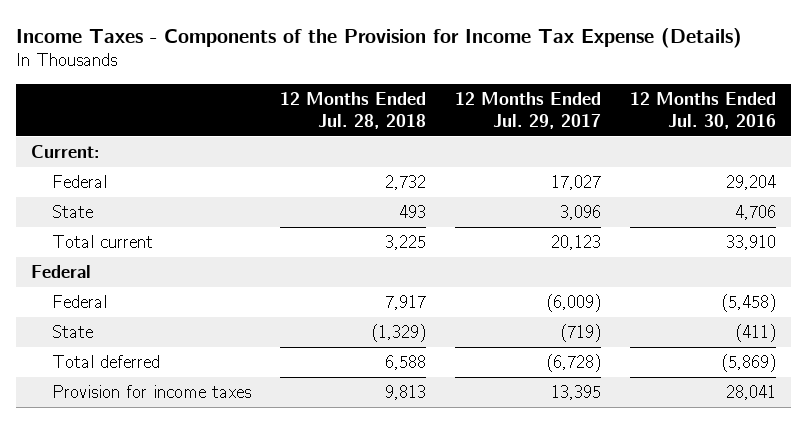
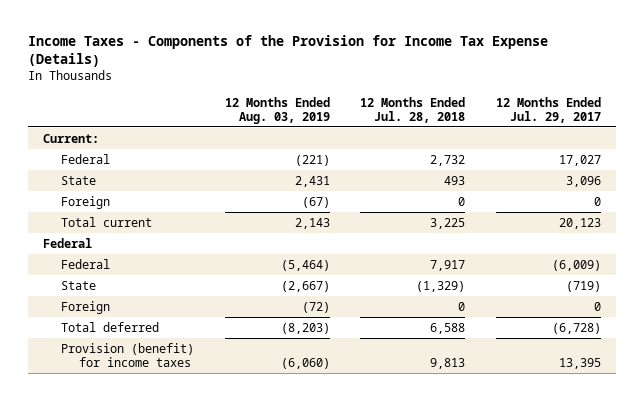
- | 12 Months Ended Jul. 28, 2018 | 12 Months Ended Jul. 29, 2017 | 12 Months Ended Jul. 30, 2016
+ | 12 Months Ended Aug. 03, 2019 | 12 Months Ended Jul. 28, 2018 | 12 Months Ended Jul. 29, 2017
+ Foreign | (67) | 0 | 0
+ Foreign | (72) | 0 | 0
- Provision for income taxes | 9,813 | 13,395 | 28,041
+ Provision (benefit) for income taxes | (6,060) | 9,813 | 13,395

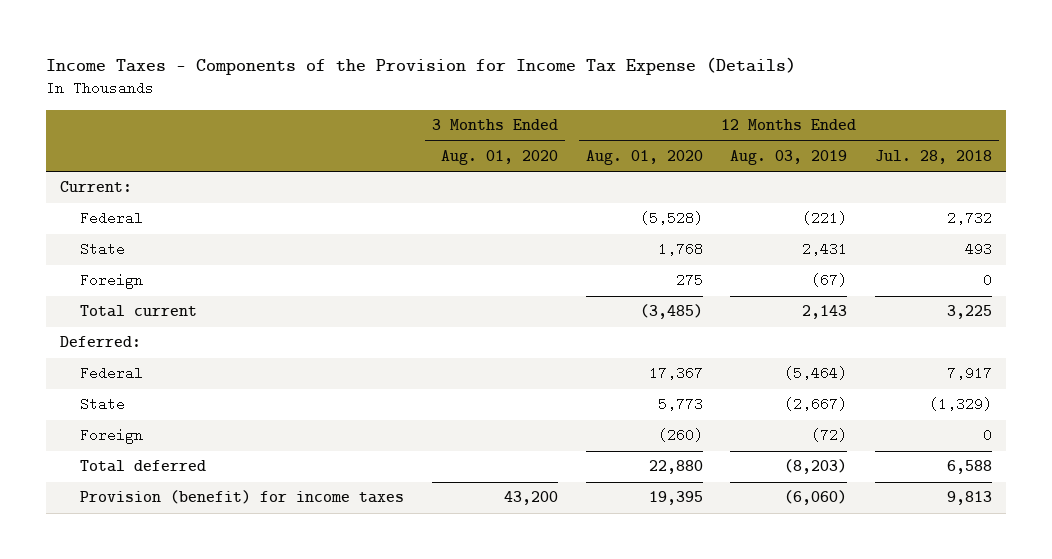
- | 12 Months Ended Aug. 03, 2019 | 12 Months Ended Jul. 28, 2018 | 12 Months Ended Jul. 29, 2017
+ | 3 Months Ended Aug. 01, 2020 | 12 Months Ended Aug. 01, 2020 | 12 Months Ended Aug. 03, 2019 | 12 Months Ended Jul. 28, 2018
- Federal
+ Deferred:

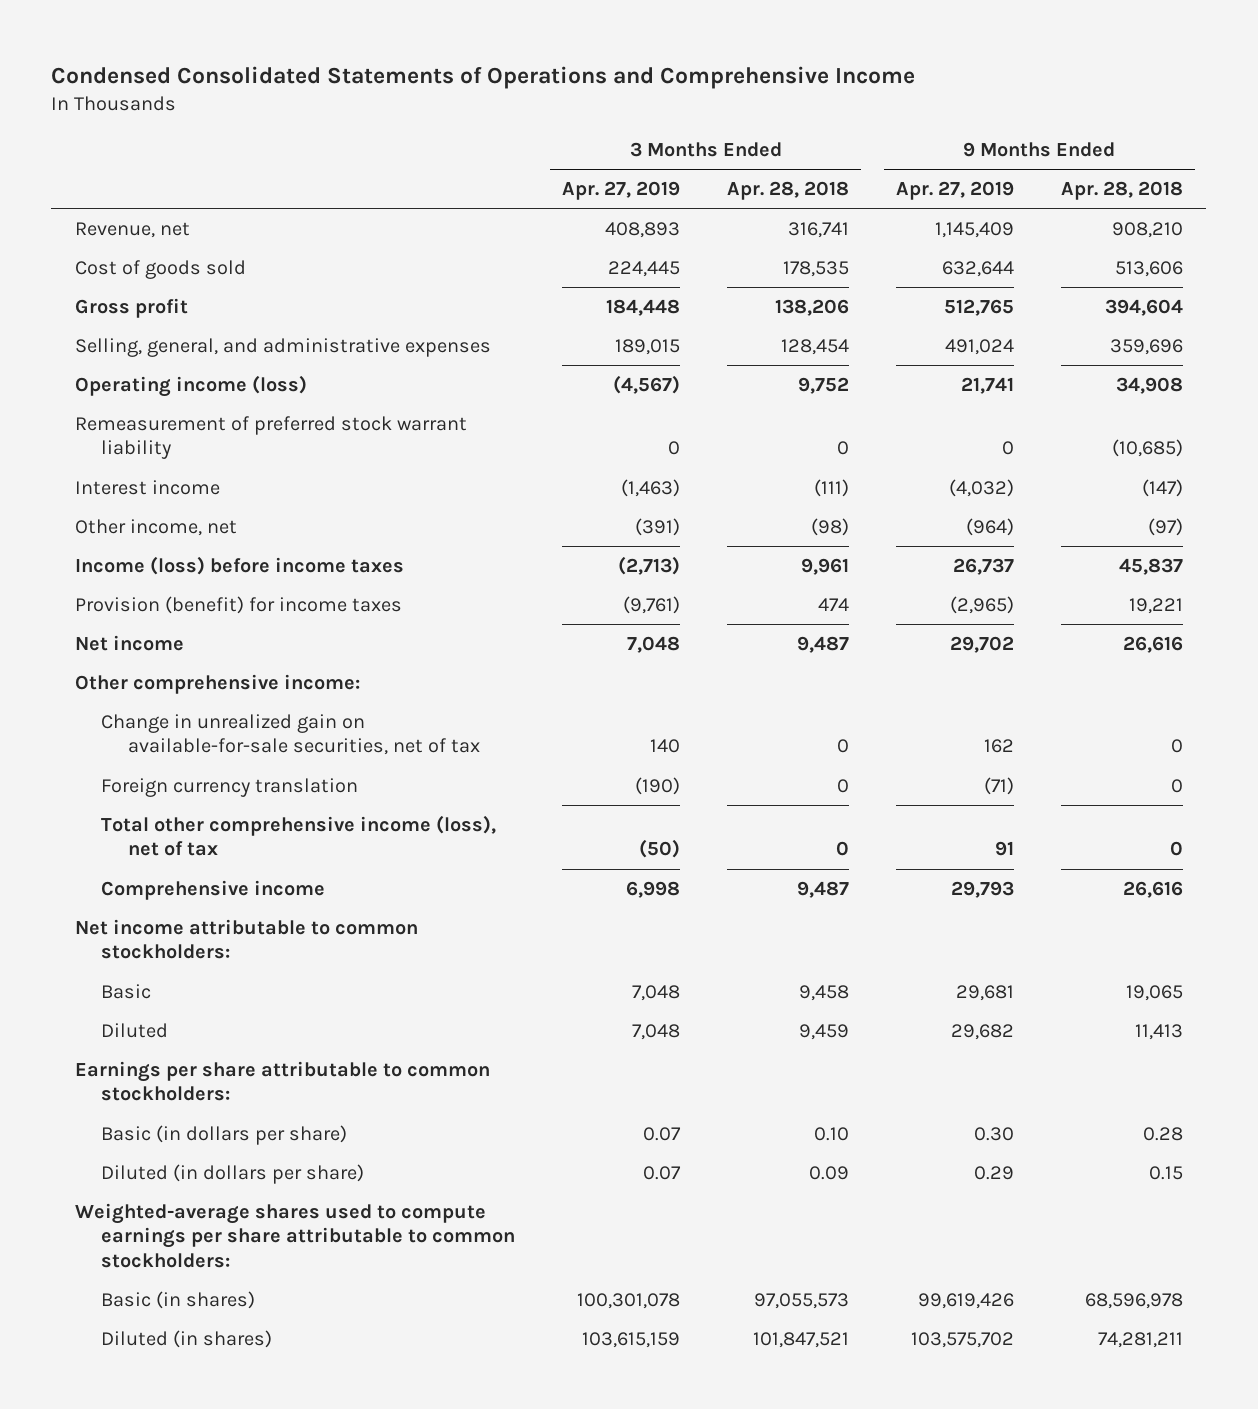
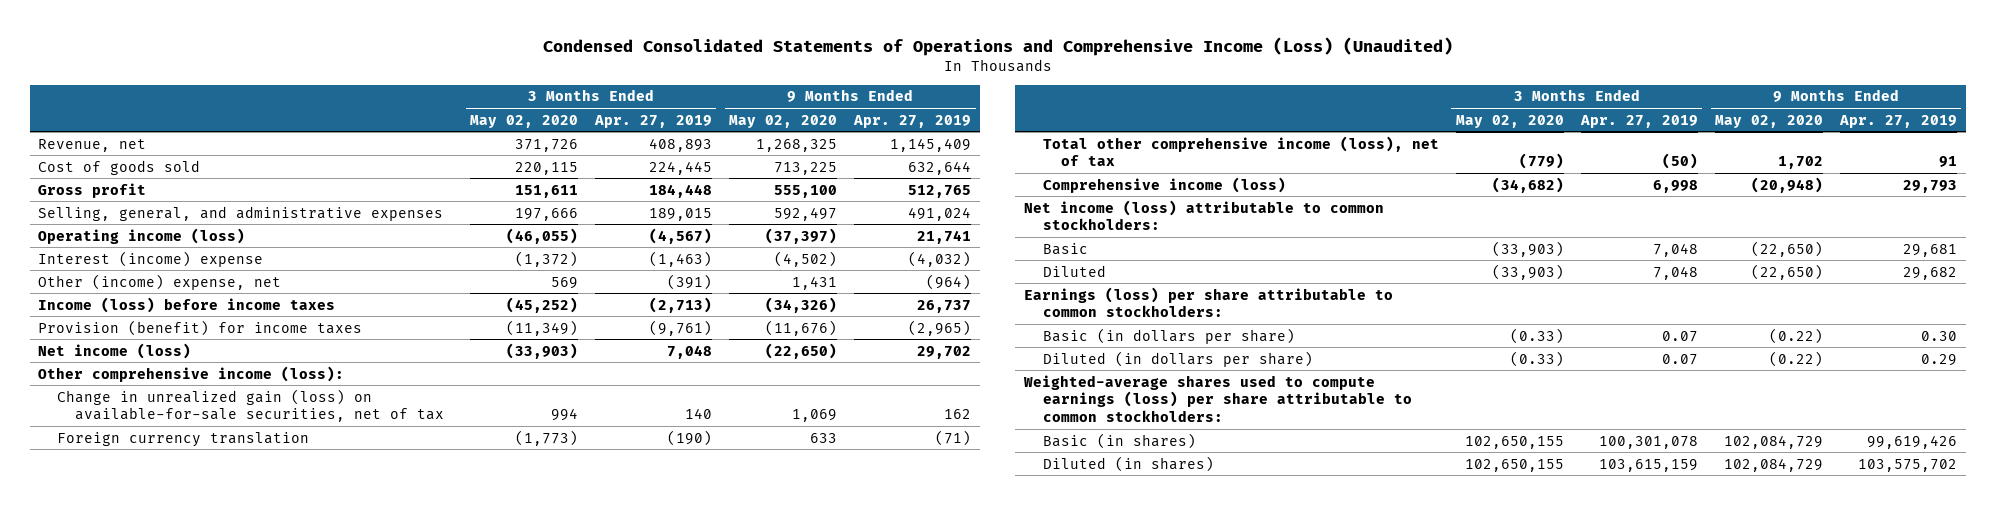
- Condensed Consolidated Statements of Operations and Comprehensive Income
+ Condensed Consolidated Statements of Operations and Comprehensive Income (Loss) (Unaudited)
- | 3 Months Ended Apr. 27, 2019 | 3 Months Ended Apr. 28, 2018 | 9 Months Ended Apr. 27, 2019 | 9 Months Ended Apr. 28, 2018
+ | 3 Months Ended May 02, 2020 | 3 Months Ended Apr. 27, 2019 | 9 Months Ended May 02, 2020 | 9 Months Ended Apr. 27, 2019
- Remeasurement of preferred stock warrant liability | 0 | 0 | 0 | (10,685)
- Interest income | (1,463) | (111) | (4,032) | (147)
- Other income, net | (391) | (98) | (964) | (97)
+ Interest (income) expense | (1,372) | (1,463) | (4,502) | (4,032)
+ Other (income) expense, net | 569 | (391) | 1,431 | (964)
- Net income | 7,048 | 9,487 | 29,702 | 26,616
- Other comprehensive income:
- Change in unrealized gain on available-for-sale securities, net of tax | 140 | 0 | 162 | 0
+ Net income (loss) | (33,903) | 7,048 | (22,650) | 29,702
+ Other comprehensive income (loss):
+ Change in unrealized gain (loss) on available-for-sale securities, net of tax | 994 | 140 | 1,069 | 162
- Comprehensive income | 6,998 | 9,487 | 29,793 | 26,616
- Net income attributable to common stockholders:
+ Comprehensive income (loss) | (34,682) | 6,998 | (20,948) | 29,793
+ Net income (loss) attributable to common stockholders:
- Earnings per share attributable to common stockholders:
+ Earnings (loss) per share attributable to common stockholders:
- Weighted-average shares used to compute earnings per share attributable to common stockholders:
+ Weighted-average shares used to compute earnings (loss) per share attributable to common stockholders:

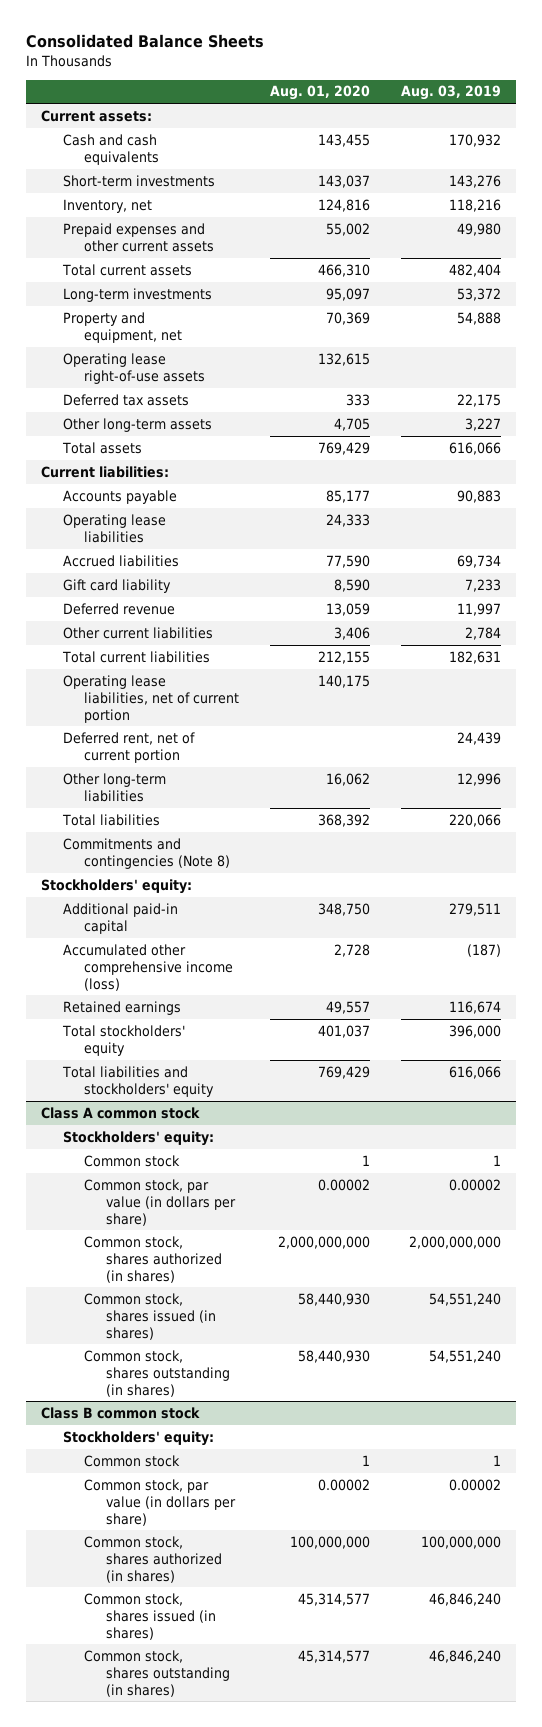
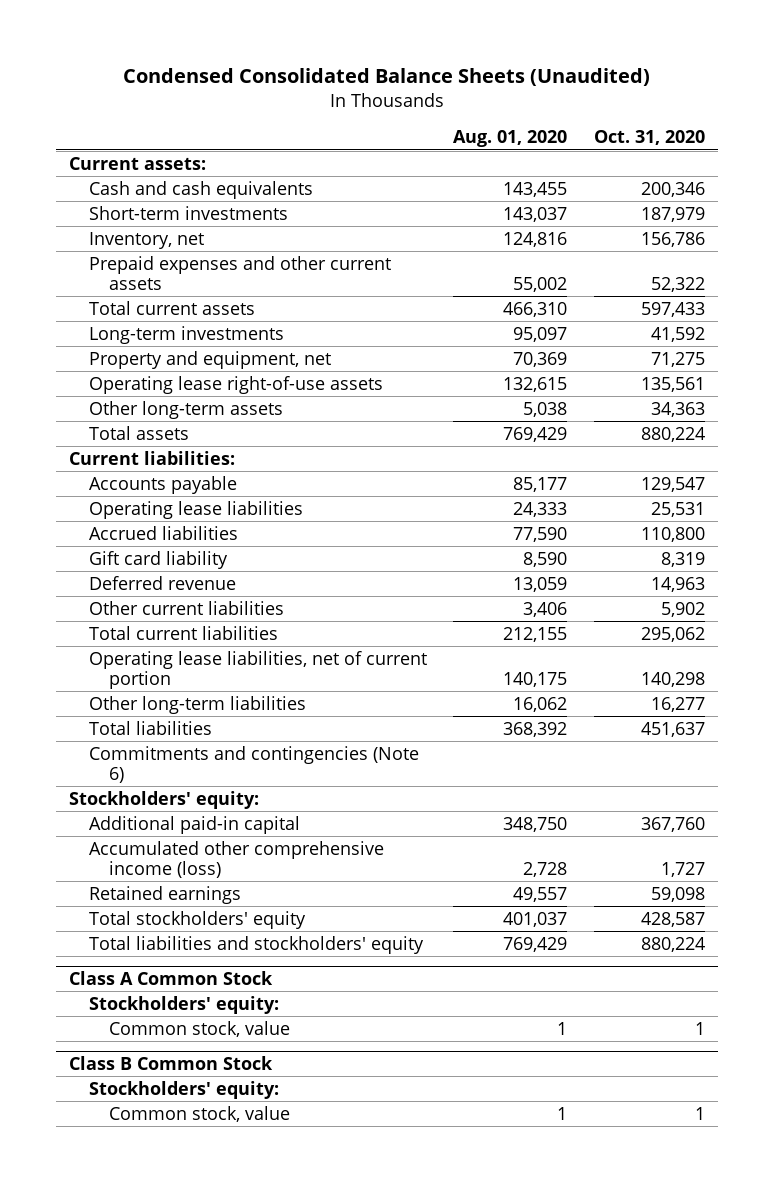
- Consolidated Balance Sheets
+ Condensed Consolidated Balance Sheets (Unaudited)
- | Aug. 01, 2020 | Aug. 03, 2019
+ | Aug. 01, 2020 | Oct. 31, 2020
- Deferred tax assets | 333 | 22,175
- Other long-term assets | 4,705 | 3,227
+ Other long-term assets | 5,038 | 34,363
- Deferred rent, net of current portion | | 24,439
- Commitments and contingencies (Note 8)
+ Commitments and contingencies (Note 6)
- Class A common stock
+ Class A Common Stock
- Common stock | 1 | 1
- Common stock, par value (in dollars per share) | 0.00002 | 0.00002
- Common stock, shares authorized (in shares) | 2,000,000,000 | 2,000,000,000
- Common stock, shares issued (in shares) | 58,440,930 | 54,551,240
- Common stock, shares outstanding (in shares) | 58,440,930 | 54,551,240
- Class B common stock
+ Common stock, value | 1 | 1
+ Class B Common Stock
- Common stock | 1 | 1
- Common stock, par value (in dollars per share) | 0.00002 | 0.00002
- Common stock, shares authorized (in shares) | 100,000,000 | 100,000,000
- Common stock, shares issued (in shares) | 45,314,577 | 46,846,240
- Common stock, shares outstanding (in shares) | 45,314,577 | 46,846,240
+ Common stock, value | 1 | 1

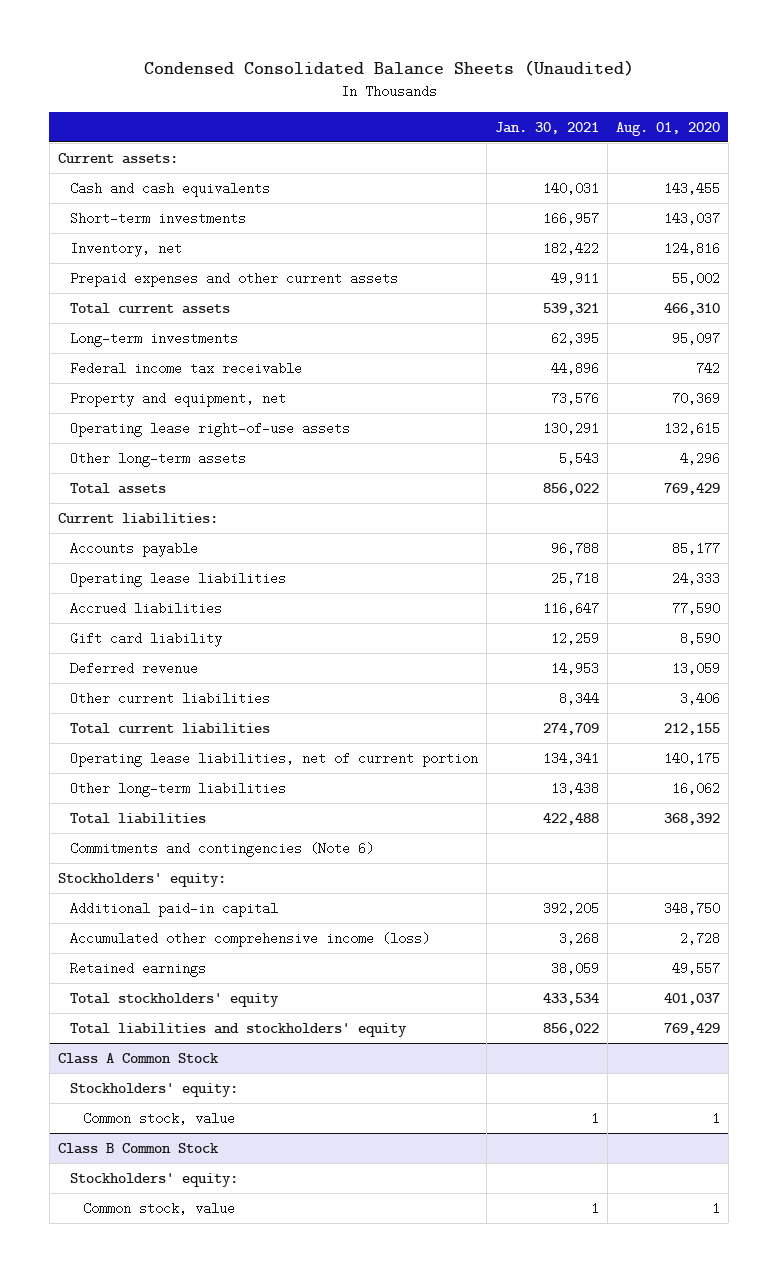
- | Aug. 01, 2020 | Oct. 31, 2020
+ | Jan. 30, 2021 | Aug. 01, 2020
+ Federal income tax receivable | 44,896 | 742
- Other long-term assets | 5,038 | 34,363
+ Other long-term assets | 5,543 | 4,296

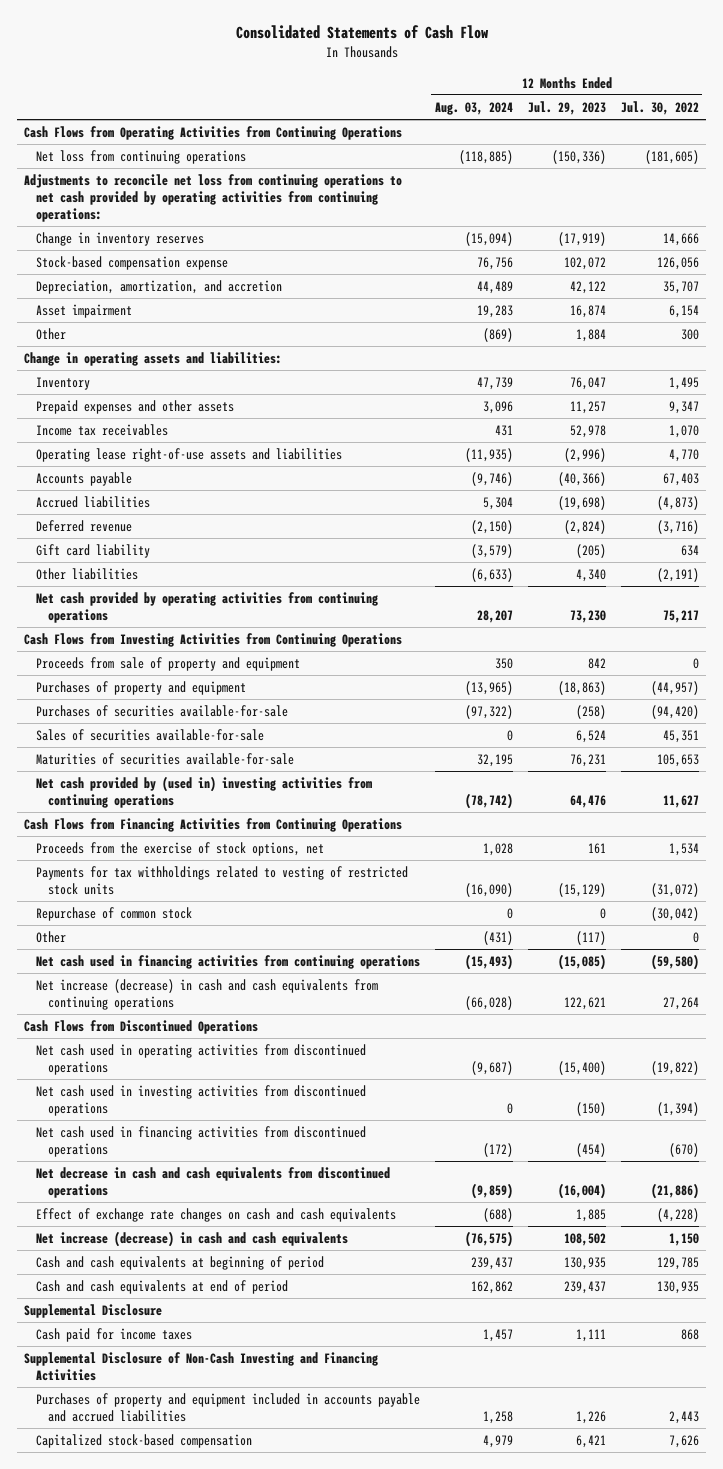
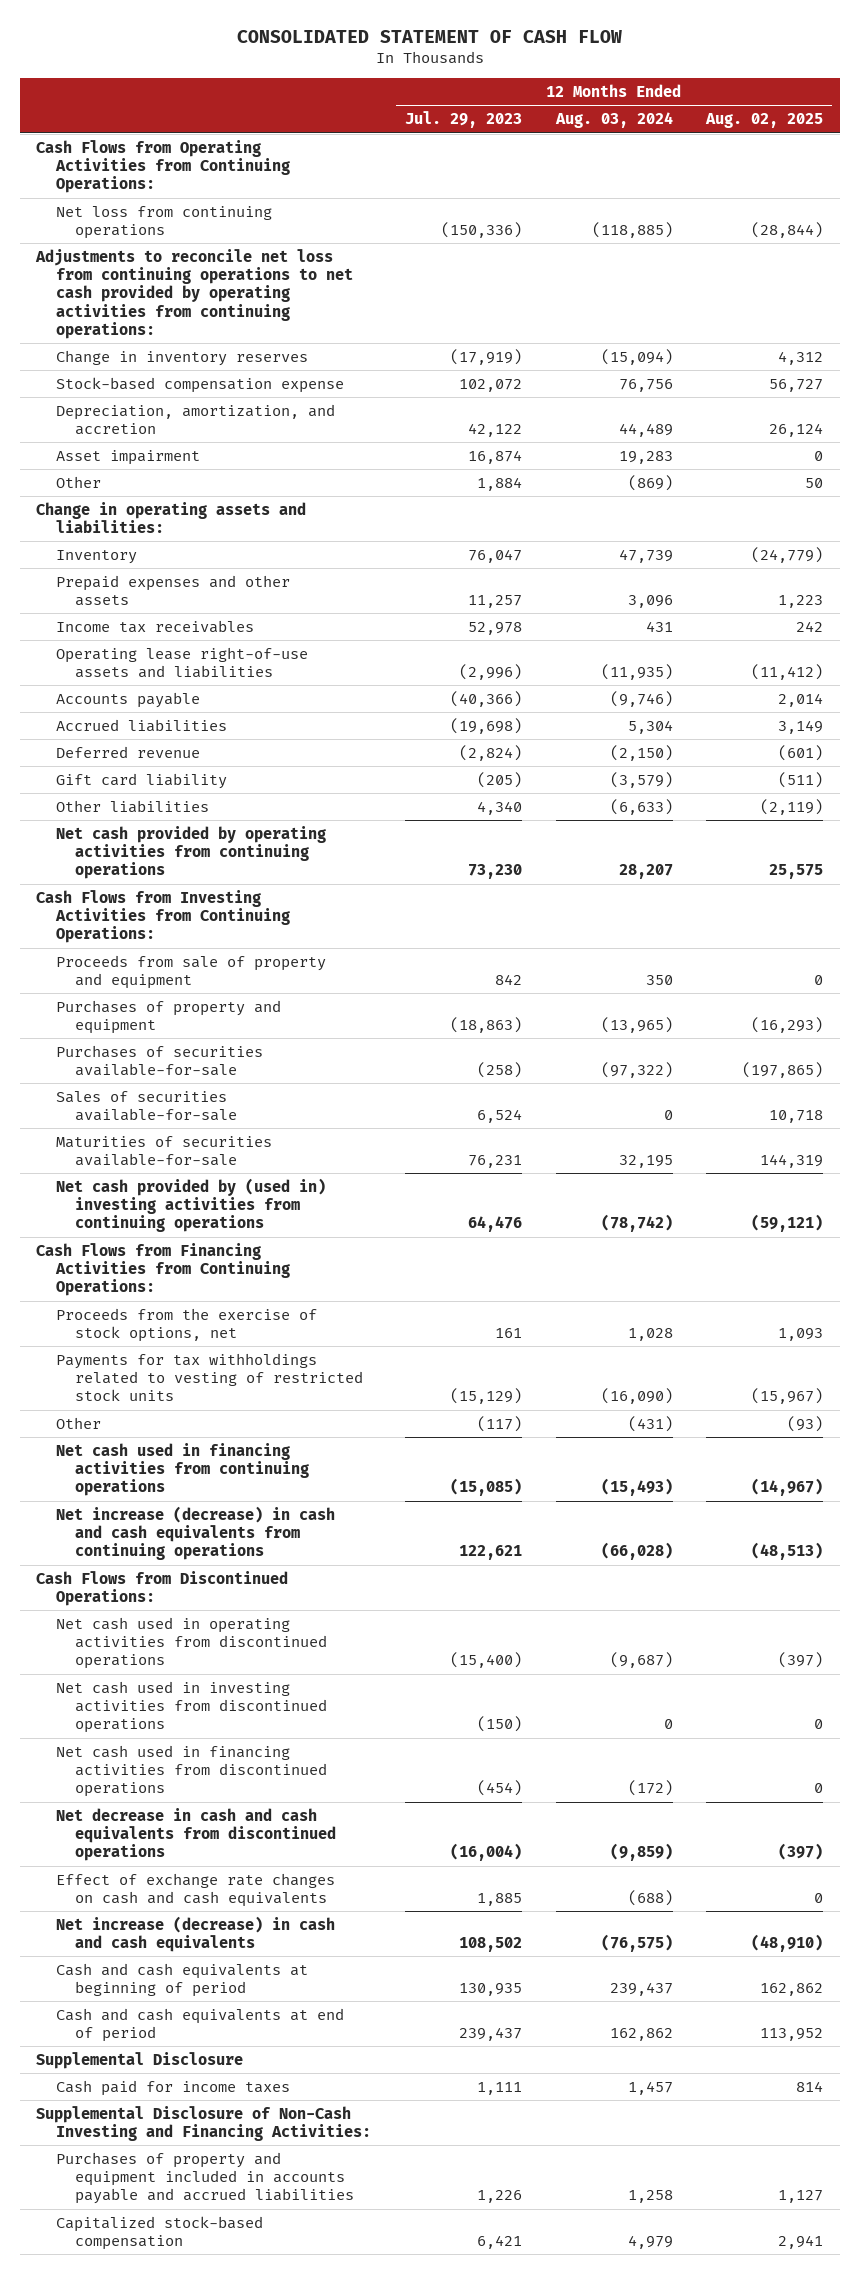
- Consolidated Statements of Cash Flow
+ CONSOLIDATED STATEMENT OF CASH FLOW
- | 12 Months Ended Aug. 03, 2024 | 12 Months Ended Jul. 29, 2023 | 12 Months Ended Jul. 30, 2022
+ | 12 Months Ended Jul. 29, 2023 | 12 Months Ended Aug. 03, 2024 | 12 Months Ended Aug. 02, 2025
- Cash Flows from Operating Activities from Continuing Operations
+ Cash Flows from Operating Activities from Continuing Operations:
- Cash Flows from Investing Activities from Continuing Operations
+ Cash Flows from Investing Activities from Continuing Operations:
- Cash Flows from Financing Activities from Continuing Operations
+ Cash Flows from Financing Activities from Continuing Operations:
- Repurchase of common stock | 0 | 0 | (30,042)
- Cash Flows from Discontinued Operations
+ Cash Flows from Discontinued Operations:
- Supplemental Disclosure of Non-Cash Investing and Financing Activities
+ Supplemental Disclosure of Non-Cash Investing and Financing Activities:

